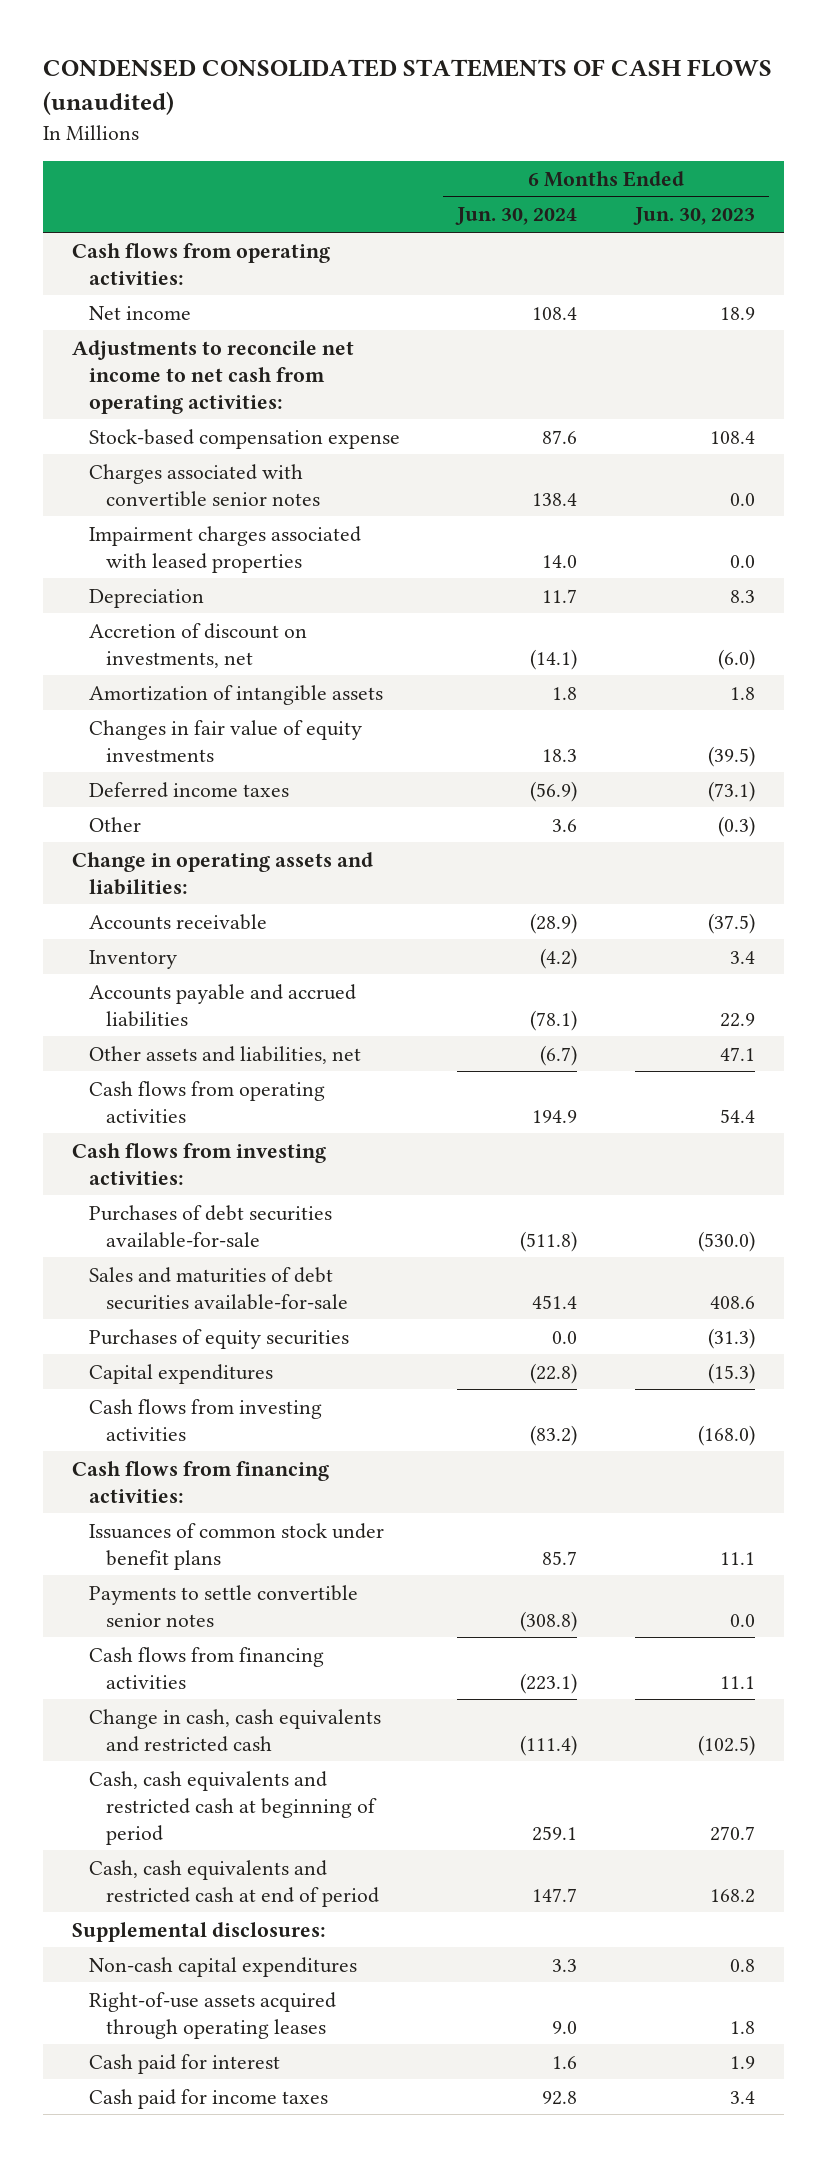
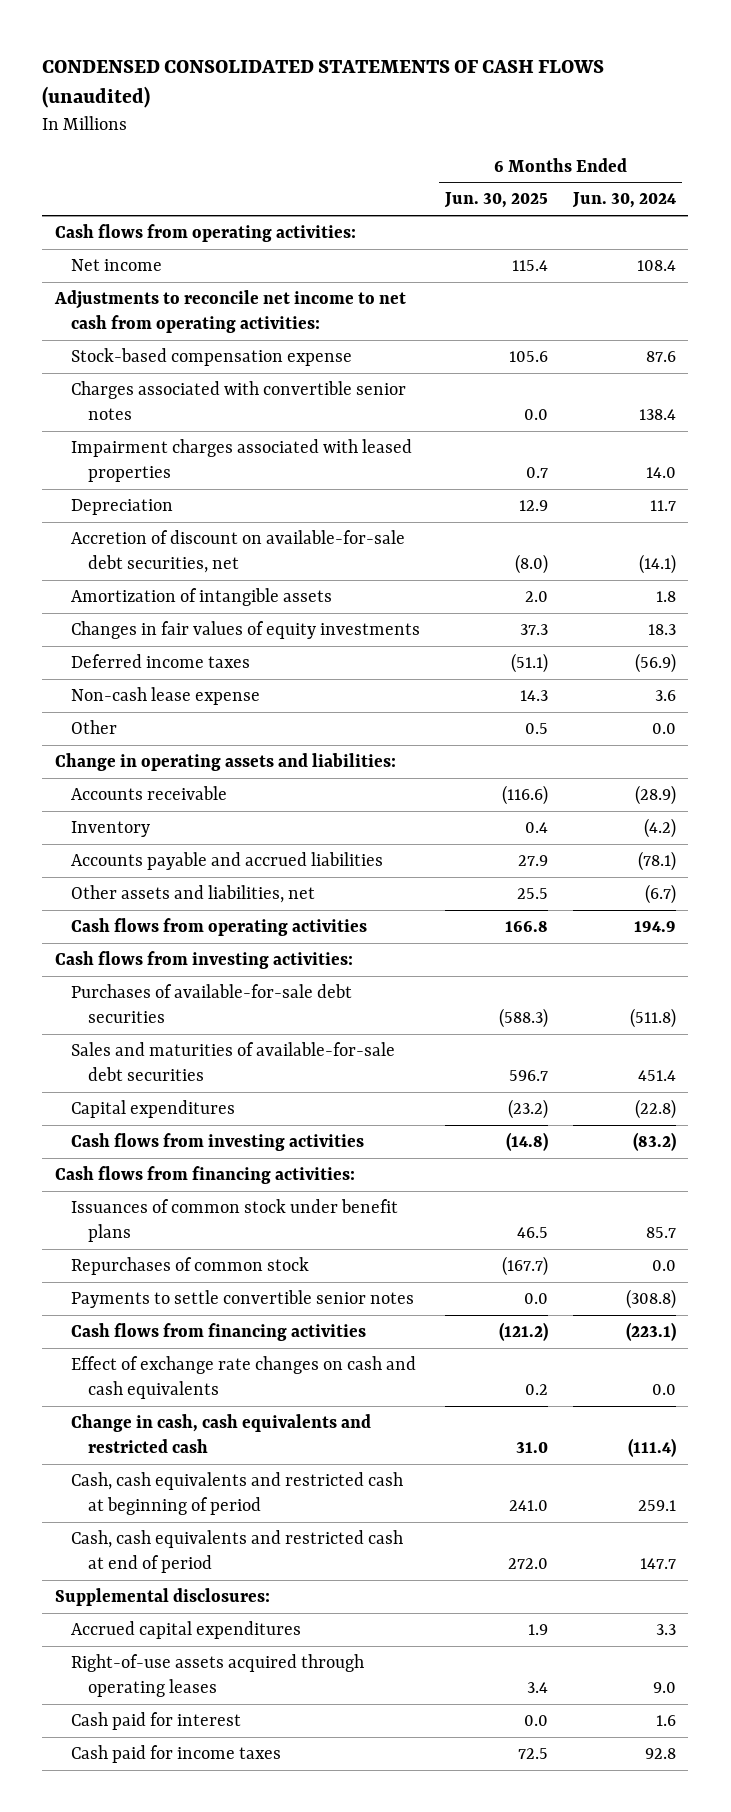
- | 6 Months Ended Jun. 30, 2024 | 6 Months Ended Jun. 30, 2023
+ | 6 Months Ended Jun. 30, 2025 | 6 Months Ended Jun. 30, 2024
- Accretion of discount on investments, net | (14.1) | (6.0)
+ Accretion of discount on available-for-sale debt securities, net | (8.0) | (14.1)
- Changes in fair value of equity investments | 18.3 | (39.5)
+ Changes in fair values of equity investments | 37.3 | 18.3
- Other | 3.6 | (0.3)
+ Non-cash lease expense | 14.3 | 3.6
+ Other | 0.5 | 0.0
- Purchases of debt securities available-for-sale | (511.8) | (530.0)
- Sales and maturities of debt securities available-for-sale | 451.4 | 408.6
- Purchases of equity securities | 0.0 | (31.3)
+ Purchases of available-for-sale debt securities | (588.3) | (511.8)
+ Sales and maturities of available-for-sale debt securities | 596.7 | 451.4
+ Repurchases of common stock | (167.7) | 0.0
+ Effect of exchange rate changes on cash and cash equivalents | 0.2 | 0.0
- Non-cash capital expenditures | 3.3 | 0.8
+ Accrued capital expenditures | 1.9 | 3.3

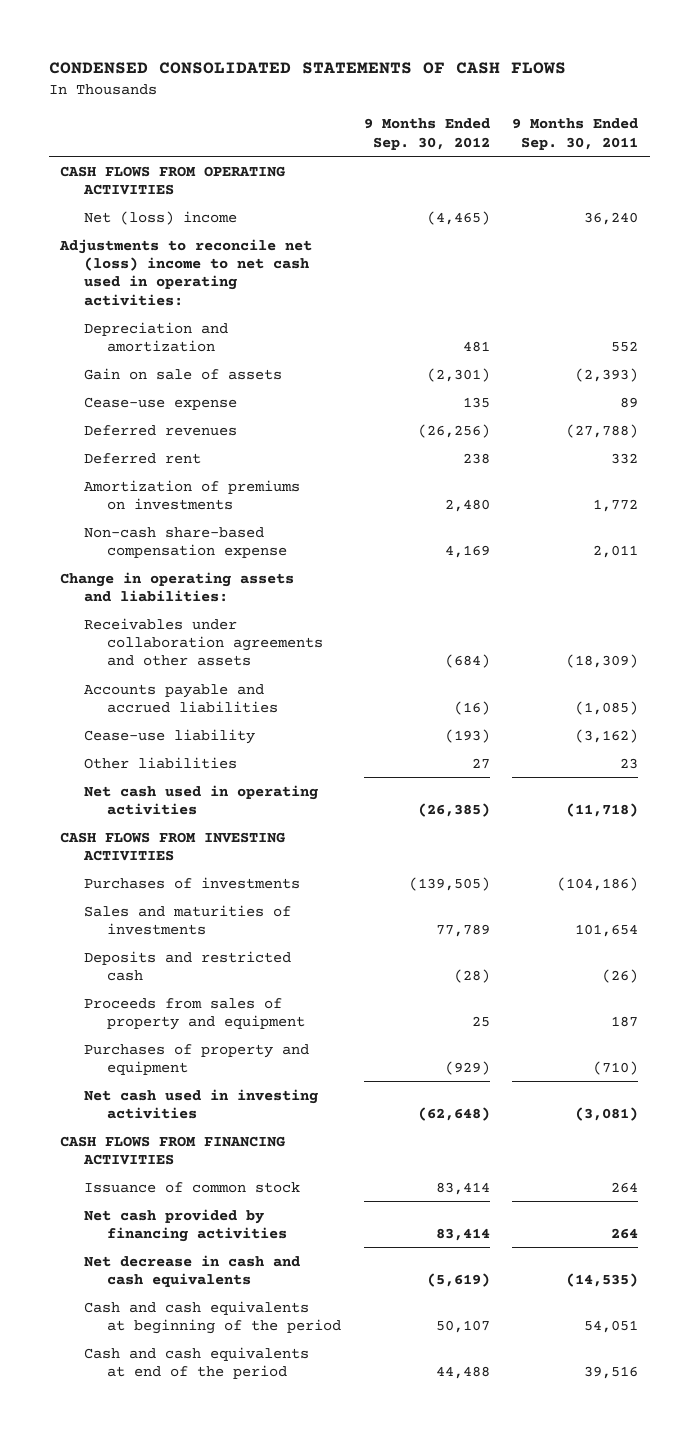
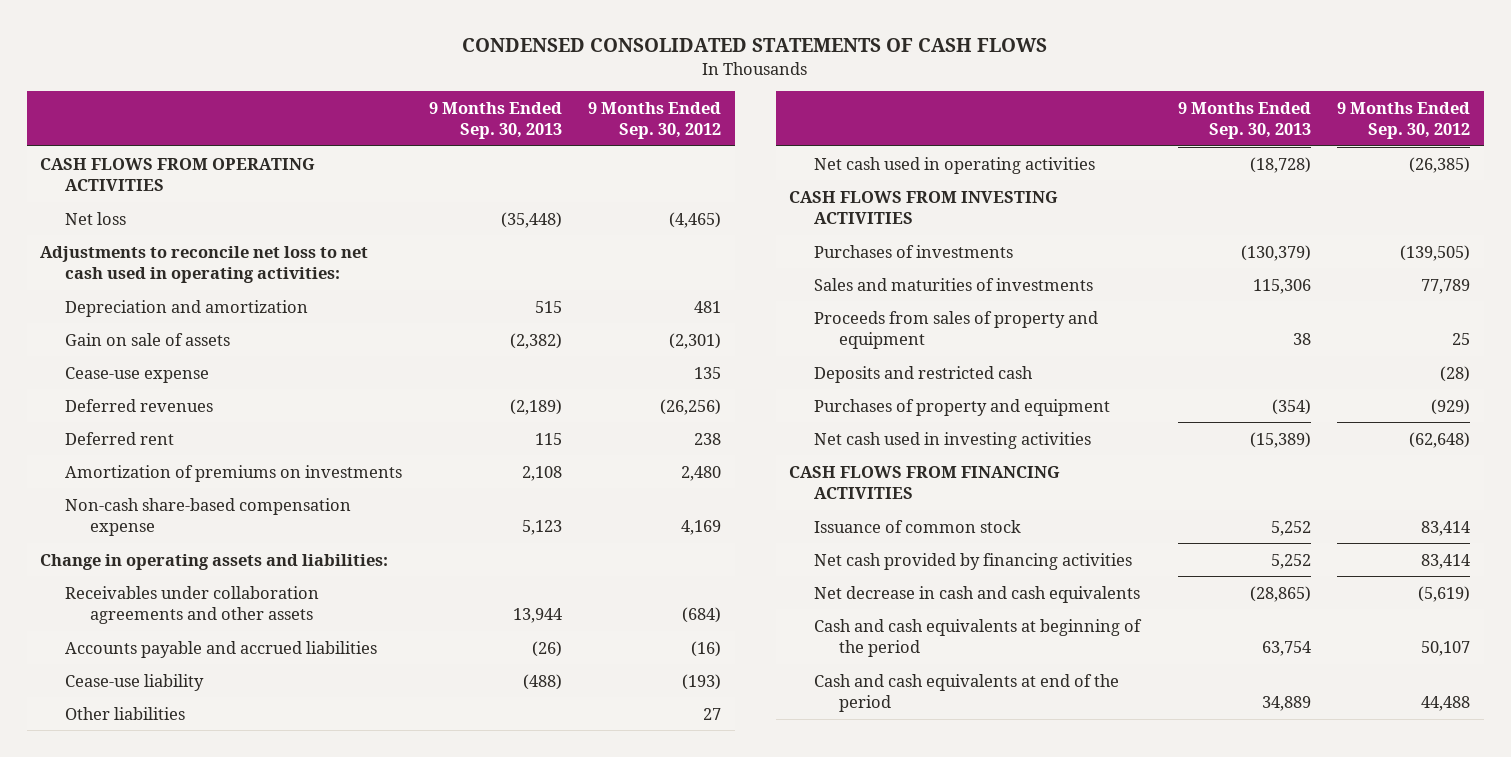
- | 9 Months Ended Sep. 30, 2012 | 9 Months Ended Sep. 30, 2011
+ | 9 Months Ended Sep. 30, 2013 | 9 Months Ended Sep. 30, 2012
- Net (loss) income | (4,465) | 36,240
- Adjustments to reconcile net (loss) income to net cash used in operating activities:
+ Net loss | (35,448) | (4,465)
+ Adjustments to reconcile net loss to net cash used in operating activities:
moved down: Deposits and restricted cash | | (28)

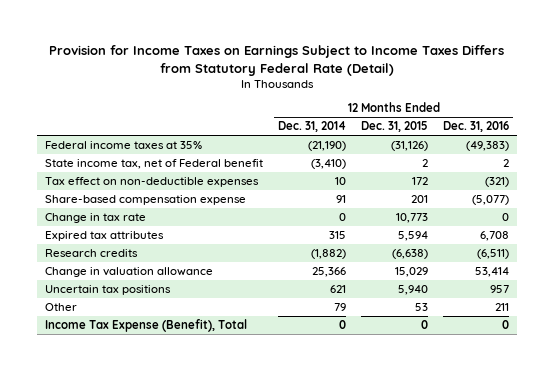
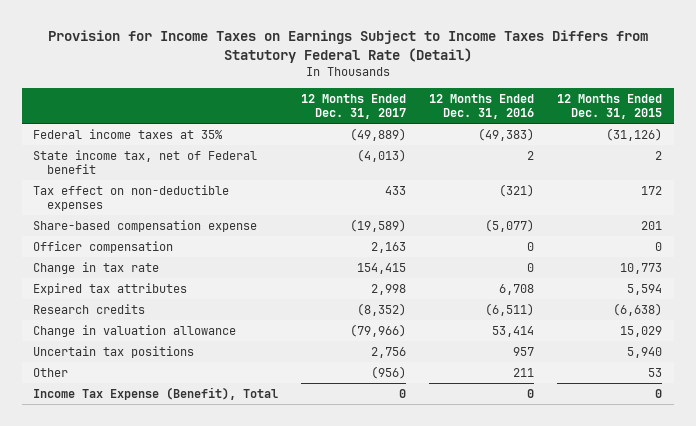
- | 12 Months Ended Dec. 31, 2014 | 12 Months Ended Dec. 31, 2015 | 12 Months Ended Dec. 31, 2016
+ | 12 Months Ended Dec. 31, 2017 | 12 Months Ended Dec. 31, 2016 | 12 Months Ended Dec. 31, 2015
+ Officer compensation | 2,163 | 0 | 0

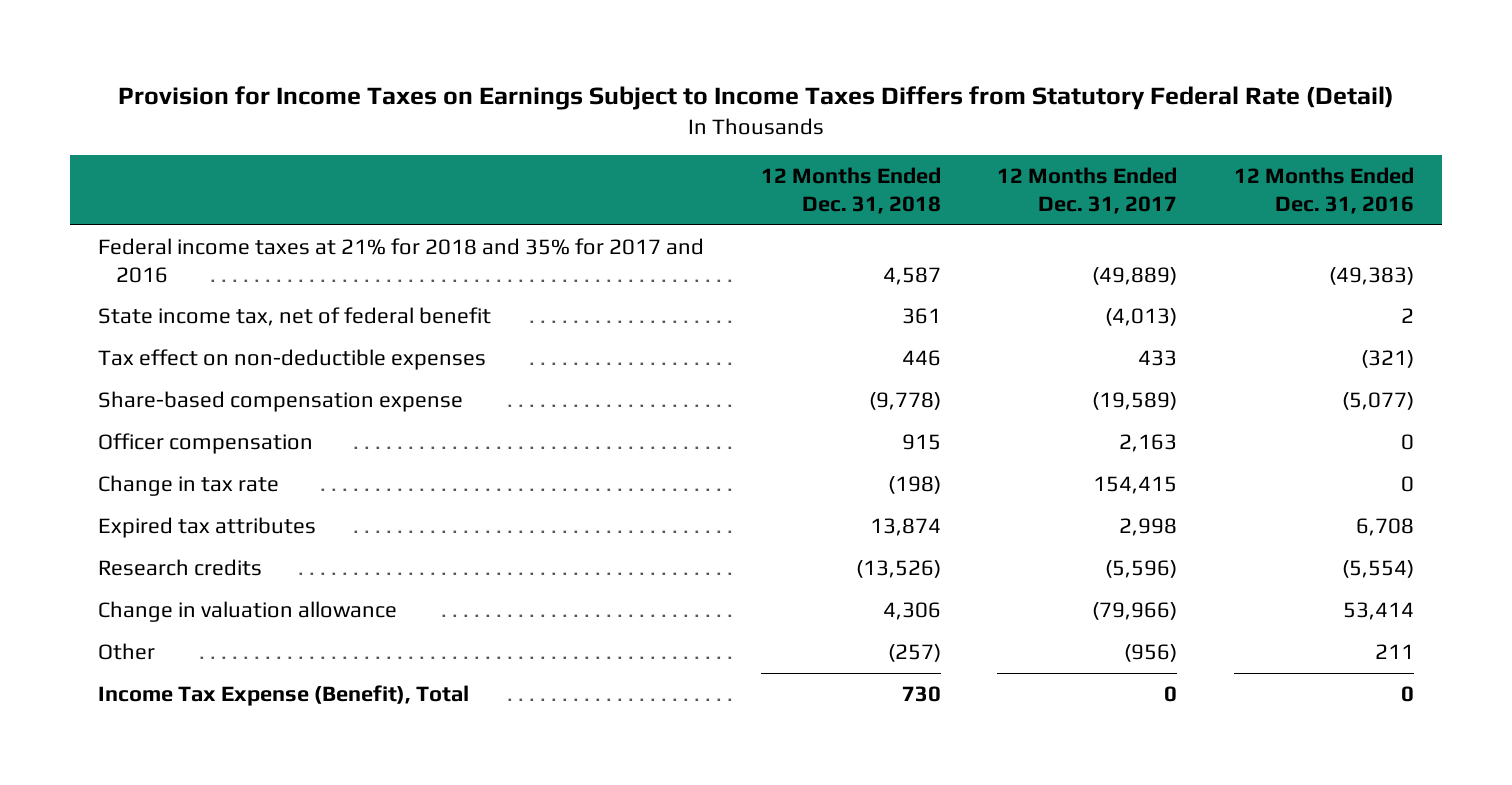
- | 12 Months Ended Dec. 31, 2017 | 12 Months Ended Dec. 31, 2016 | 12 Months Ended Dec. 31, 2015
+ | 12 Months Ended Dec. 31, 2018 | 12 Months Ended Dec. 31, 2017 | 12 Months Ended Dec. 31, 2016
- Federal income taxes at 35% | (49,889) | (49,383) | (31,126)
- State income tax, net of Federal benefit | (4,013) | 2 | 2
+ Federal income taxes at 21% for 2018 and 35% for 2017 and 2016 | 4,587 | (49,889) | (49,383)
+ State income tax, net of federal benefit | 361 | (4,013) | 2
- Research credits | (8,352) | (6,511) | (6,638)
+ Research credits | (13,526) | (5,596) | (5,554)
- Uncertain tax positions | 2,756 | 957 | 5,940

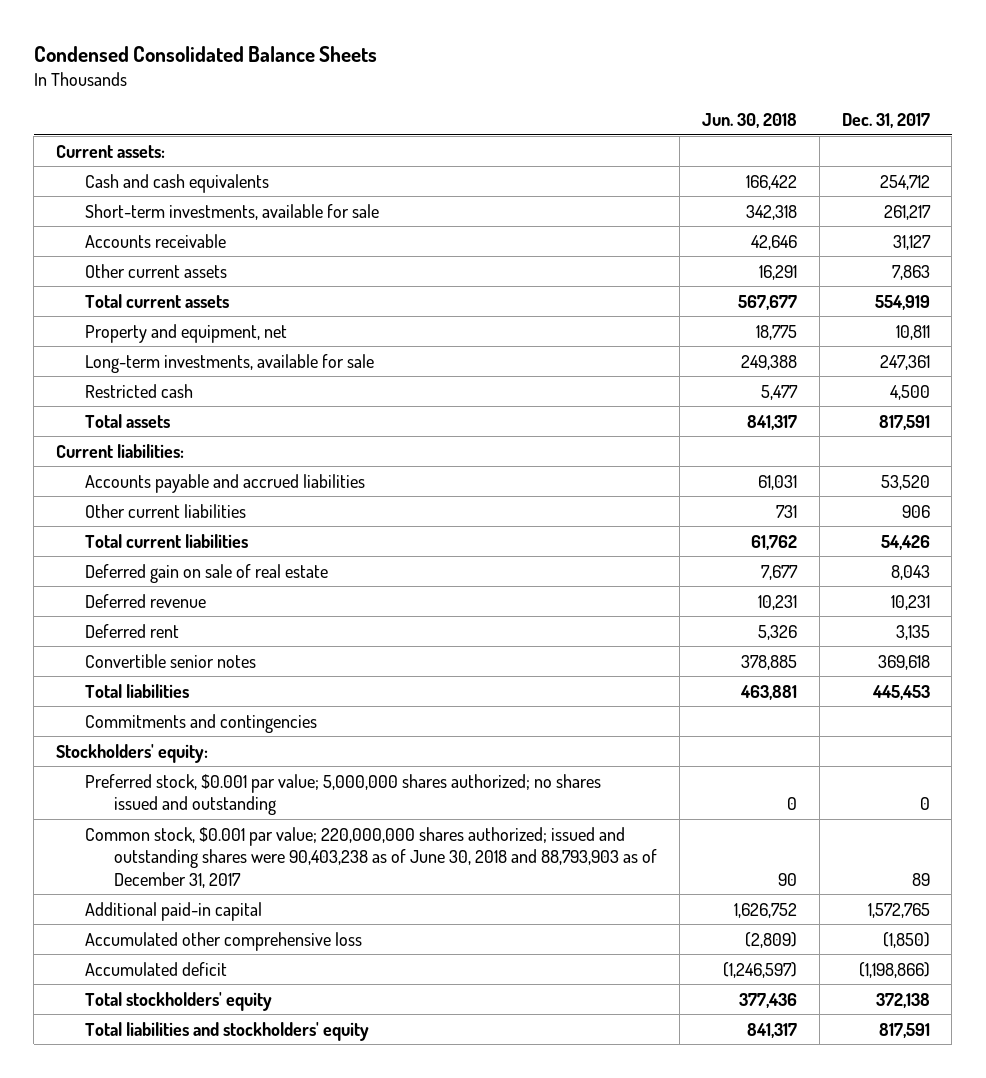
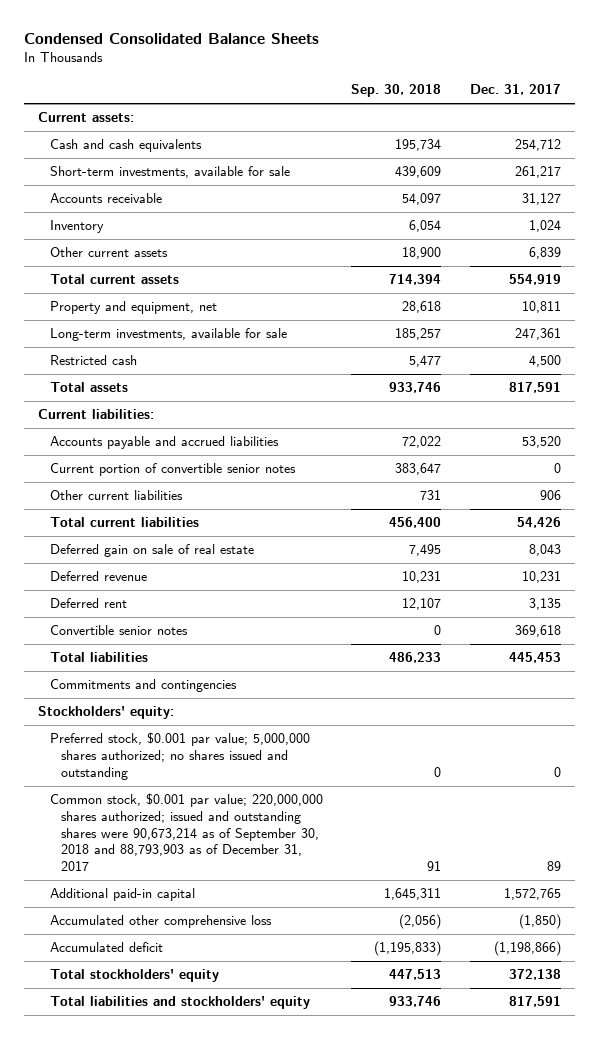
- | Jun. 30, 2018 | Dec. 31, 2017
+ | Sep. 30, 2018 | Dec. 31, 2017
- Other current assets | 16,291 | 7,863
+ Inventory | 6,054 | 1,024
+ Other current assets | 18,900 | 6,839
+ Current portion of convertible senior notes | 383,647 | 0
- Common stock, $0.001 par value; 220,000,000 shares authorized; issued and outstanding shares were 90,403,238 as of June 30, 2018 and 88,793,903 as of December 31, 2017 | 90 | 89
+ Common stock, $0.001 par value; 220,000,000 shares authorized; issued and outstanding shares were 90,673,214 as of September 30, 2018 and 88,793,903 as of December 31, 2017 | 91 | 89

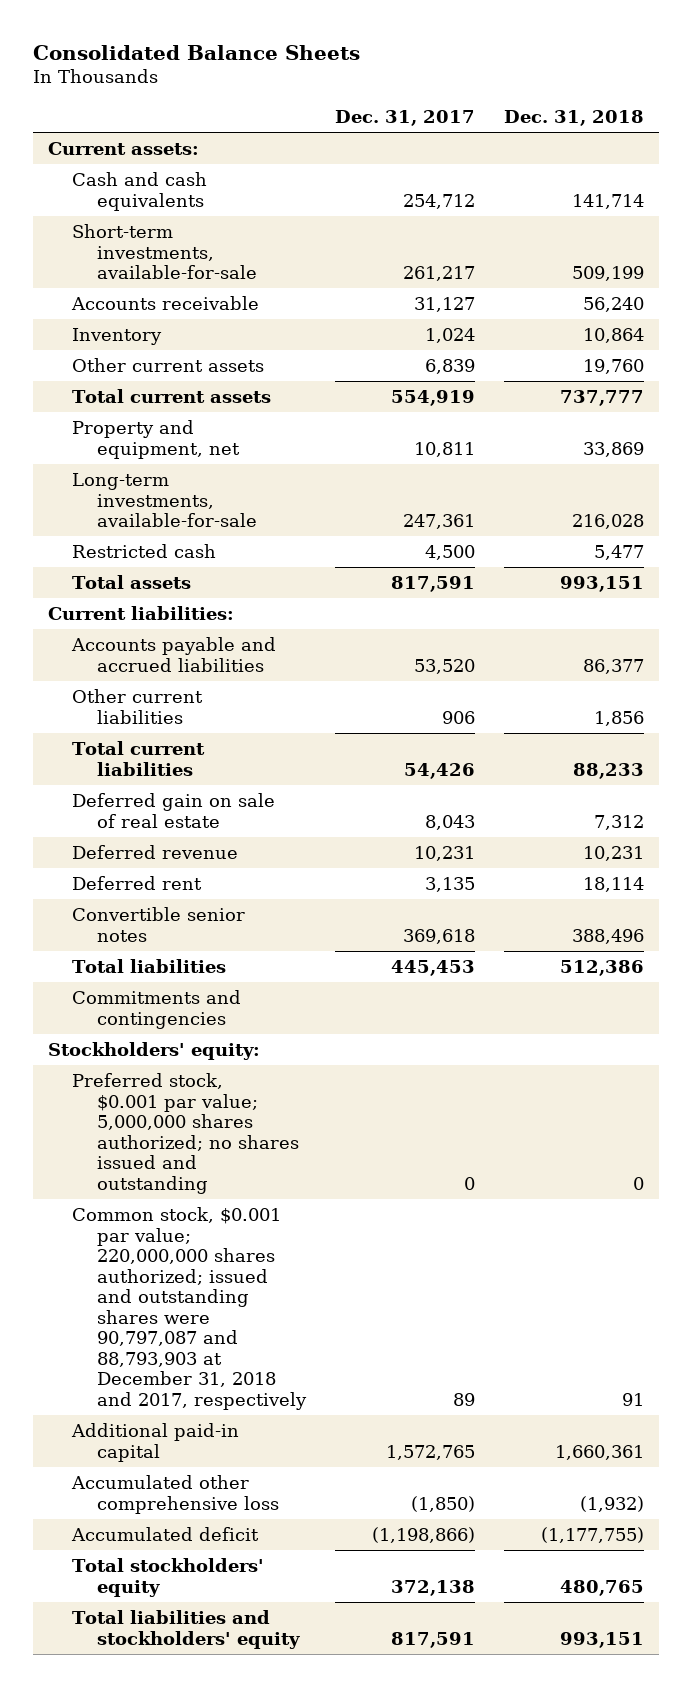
- Condensed Consolidated Balance Sheets
+ Consolidated Balance Sheets
- | Sep. 30, 2018 | Dec. 31, 2017
+ | Dec. 31, 2017 | Dec. 31, 2018
- Short-term investments, available for sale | 439,609 | 261,217
+ Short-term investments, available-for-sale | 261,217 | 509,199
- Long-term investments, available for sale | 185,257 | 247,361
+ Long-term investments, available-for-sale | 247,361 | 216,028
- Current portion of convertible senior notes | 383,647 | 0
- Common stock, $0.001 par value; 220,000,000 shares authorized; issued and outstanding shares were 90,673,214 as of September 30, 2018 and 88,793,903 as of December 31, 2017 | 91 | 89
+ Common stock, $0.001 par value; 220,000,000 shares authorized; issued and outstanding shares were 90,797,087 and 88,793,903 at December 31, 2018 and 2017, respectively | 89 | 91

